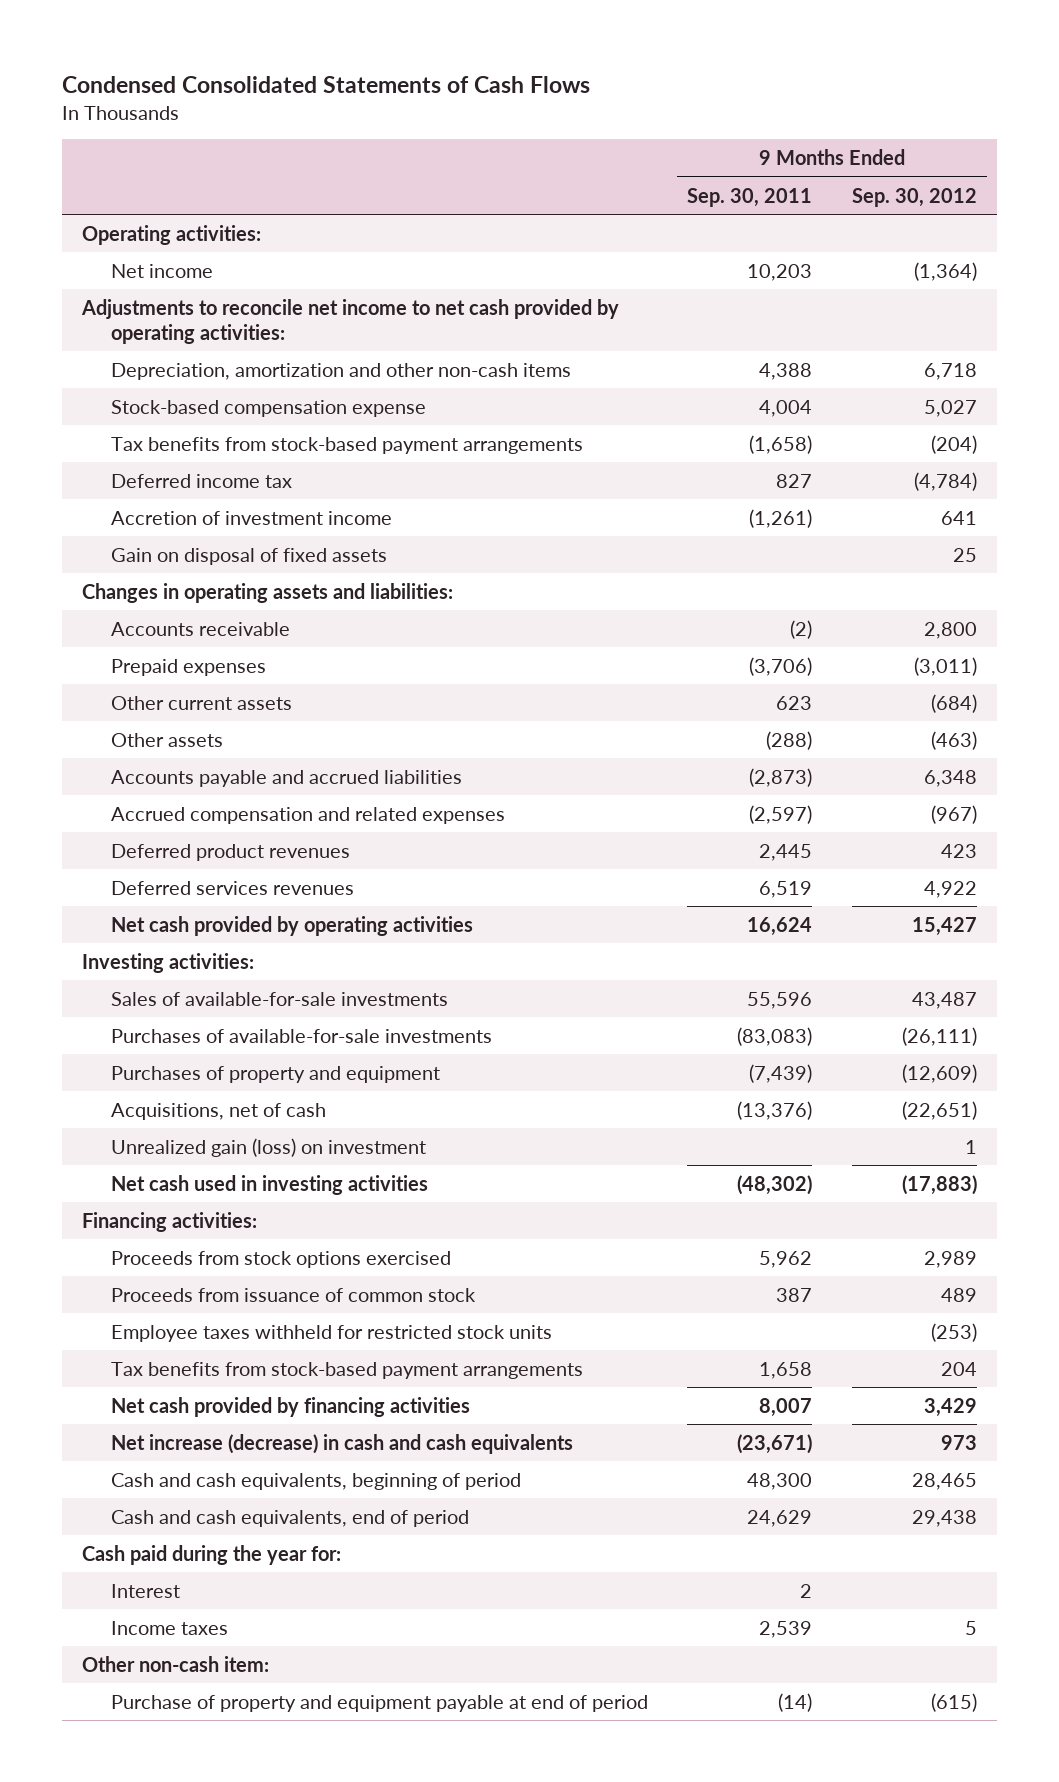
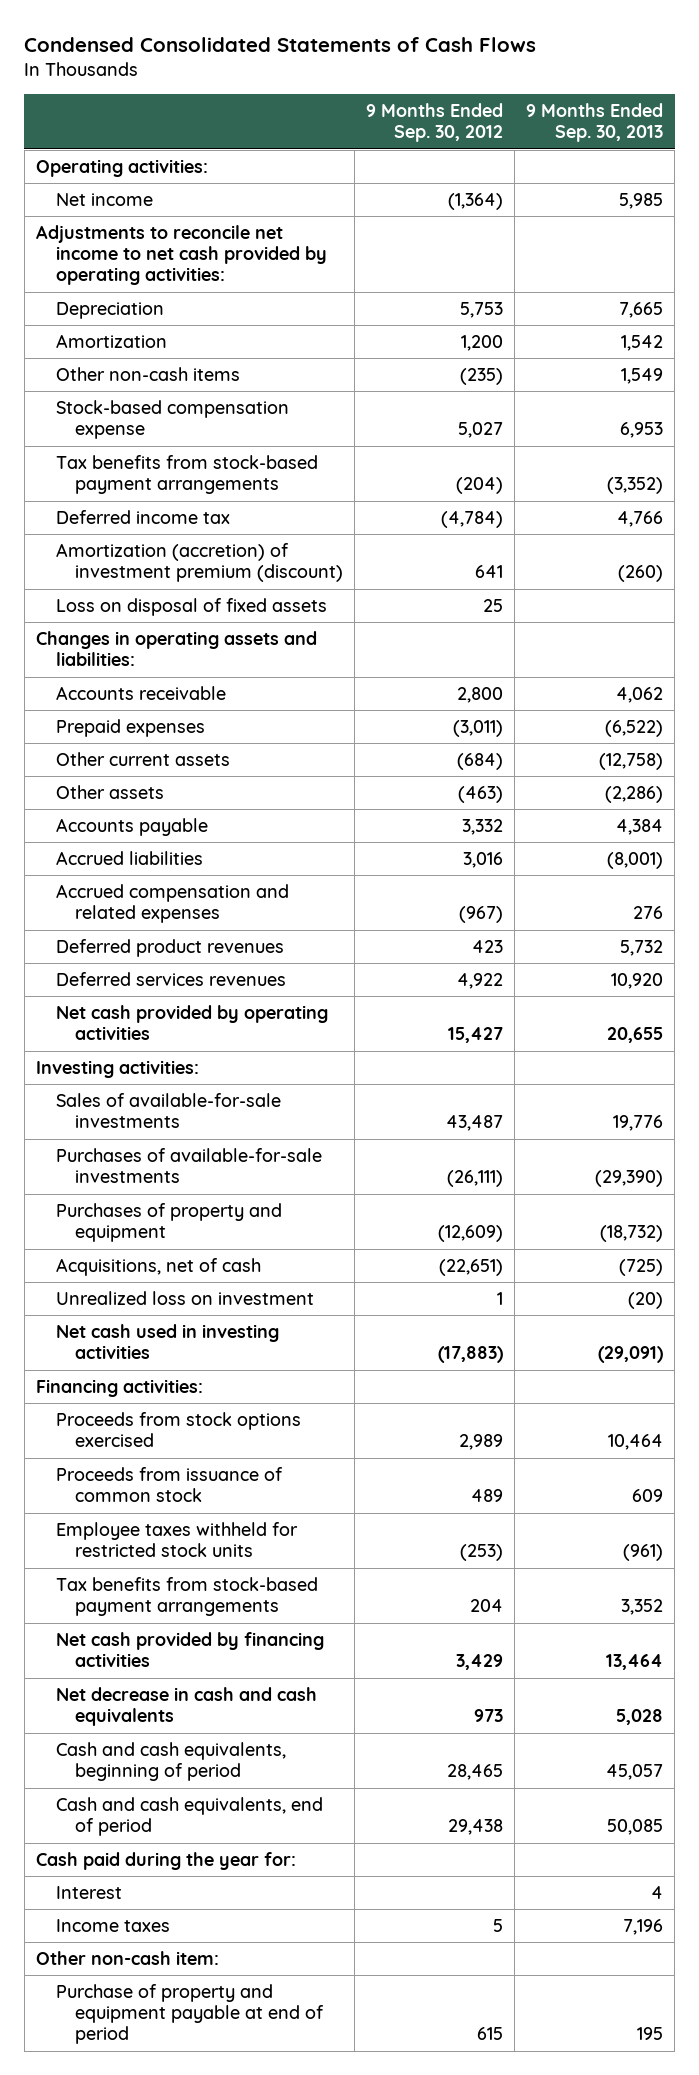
- | 9 Months Ended Sep. 30, 2011 | 9 Months Ended Sep. 30, 2012
+ | 9 Months Ended Sep. 30, 2012 | 9 Months Ended Sep. 30, 2013
- Depreciation, amortization and other non-cash items | 4,388 | 6,718
+ Depreciation | 5,753 | 7,665
+ Amortization | 1,200 | 1,542
+ Other non-cash items | (235) | 1,549
- Accretion of investment income | (1,261) | 641
- Gain on disposal of fixed assets | | 25
+ Amortization (accretion) of investment premium (discount) | 641 | (260)
+ Loss on disposal of fixed assets | 25 |
- Accounts payable and accrued liabilities | (2,873) | 6,348
+ Accounts payable | 3,332 | 4,384
+ Accrued liabilities | 3,016 | (8,001)
- Unrealized gain (loss) on investment | | 1
+ Unrealized loss on investment | 1 | (20)
- Net increase (decrease) in cash and cash equivalents | (23,671) | 973
+ Net decrease in cash and cash equivalents | 973 | 5,028
- Purchase of property and equipment payable at end of period | (14) | (615)
+ Purchase of property and equipment payable at end of period | 615 | 195

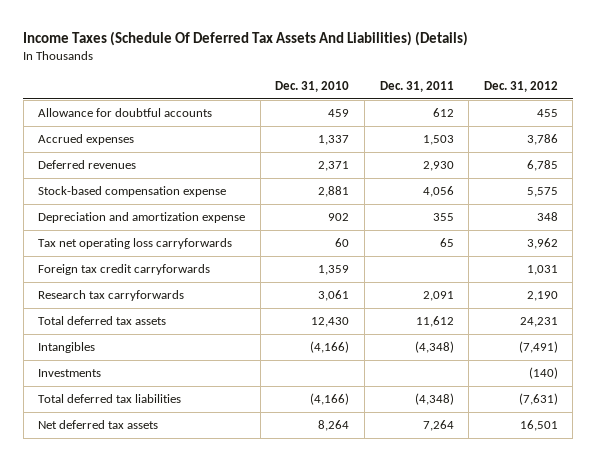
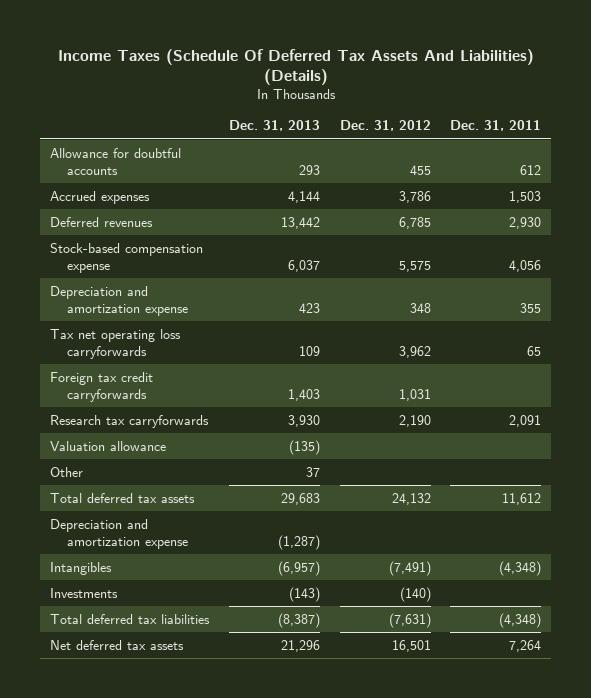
- | Dec. 31, 2010 | Dec. 31, 2011 | Dec. 31, 2012
+ | Dec. 31, 2013 | Dec. 31, 2012 | Dec. 31, 2011
- Total deferred tax assets | 12,430 | 11,612 | 24,231
+ Valuation allowance | (135) | |
+ Other | 37 | |
+ Total deferred tax assets | 29,683 | 24,132 | 11,612
+ Depreciation and amortization expense | (1,287) | |

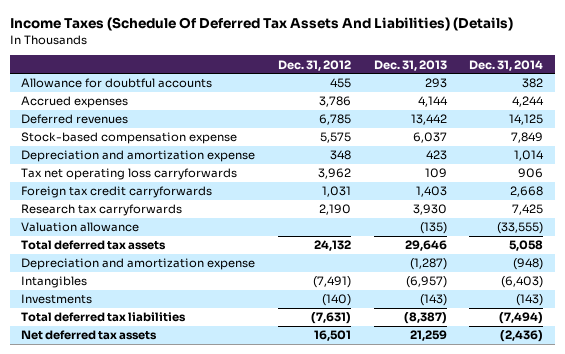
- | Dec. 31, 2013 | Dec. 31, 2012 | Dec. 31, 2011
+ | Dec. 31, 2012 | Dec. 31, 2013 | Dec. 31, 2014
- Other | 37 | |
- Total deferred tax assets | 29,683 | 24,132 | 11,612
+ Total deferred tax assets | 24,132 | 29,646 | 5,058
- Net deferred tax assets | 21,296 | 16,501 | 7,264
+ Net deferred tax assets | 16,501 | 21,259 | (2,436)

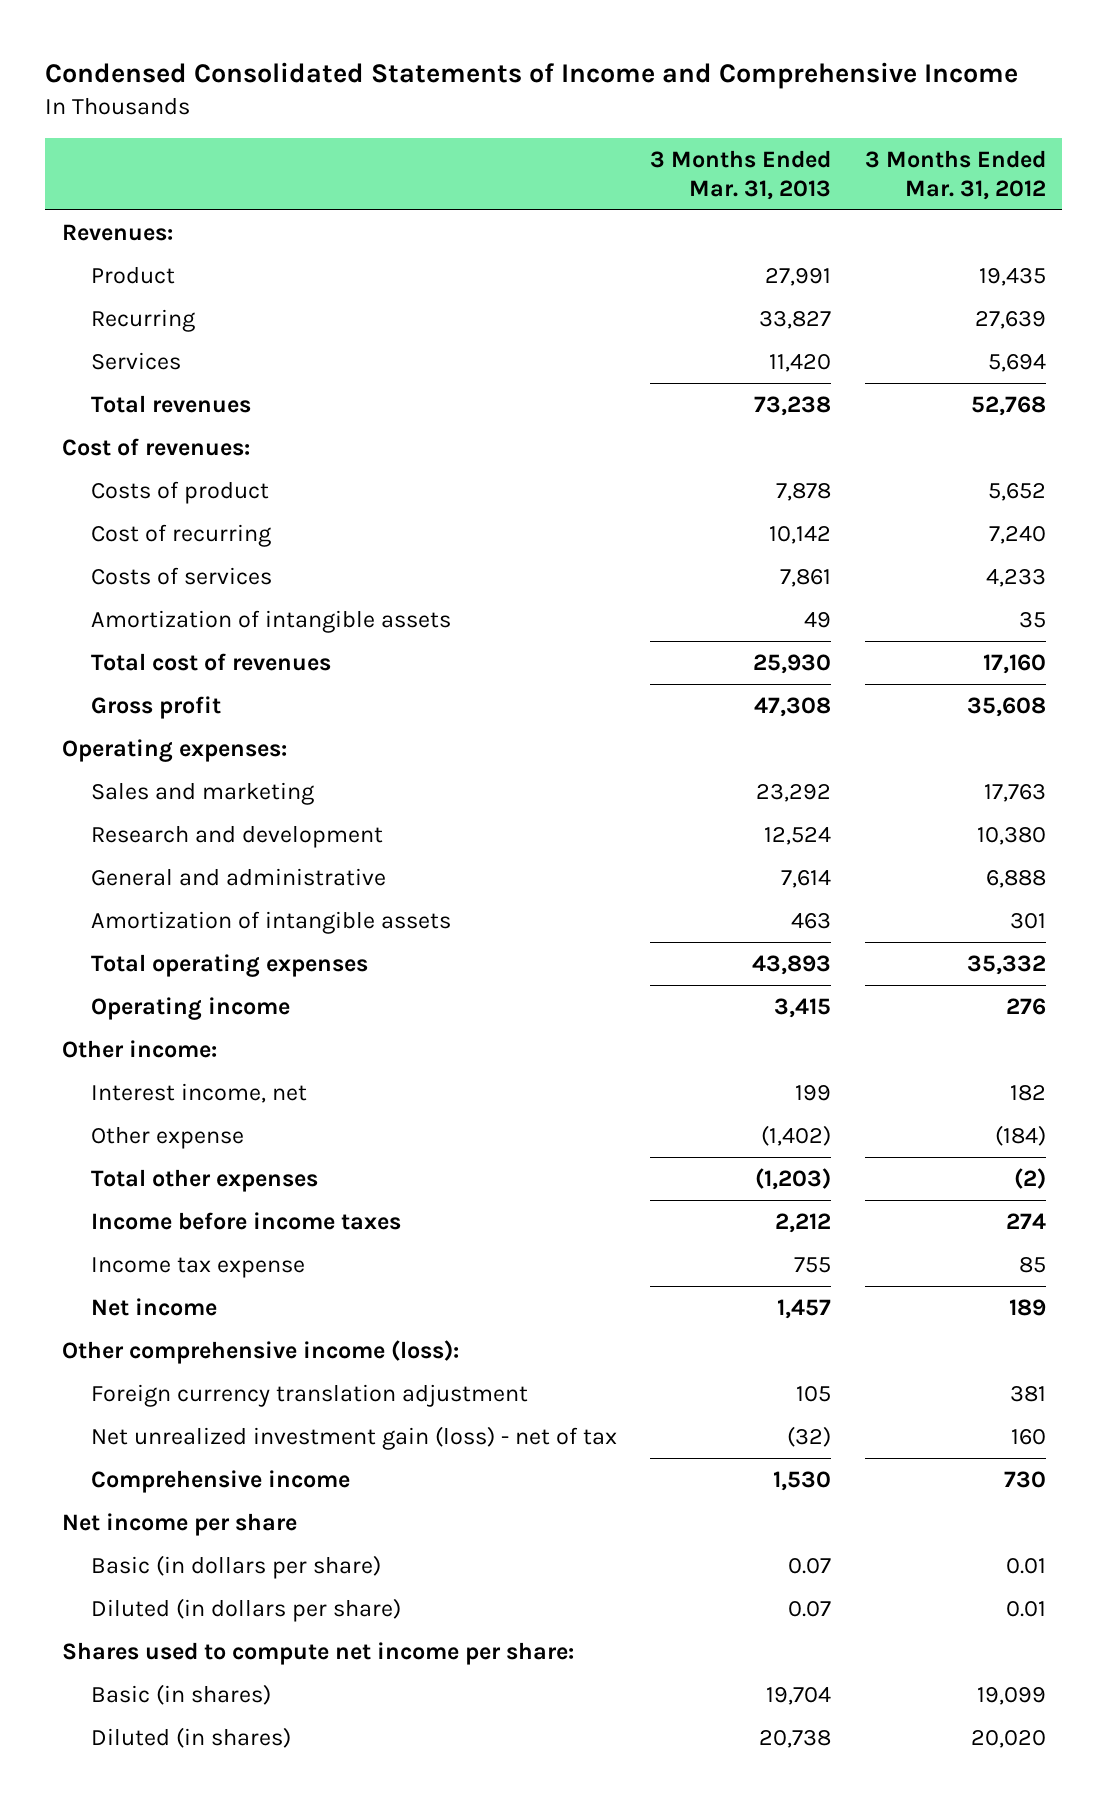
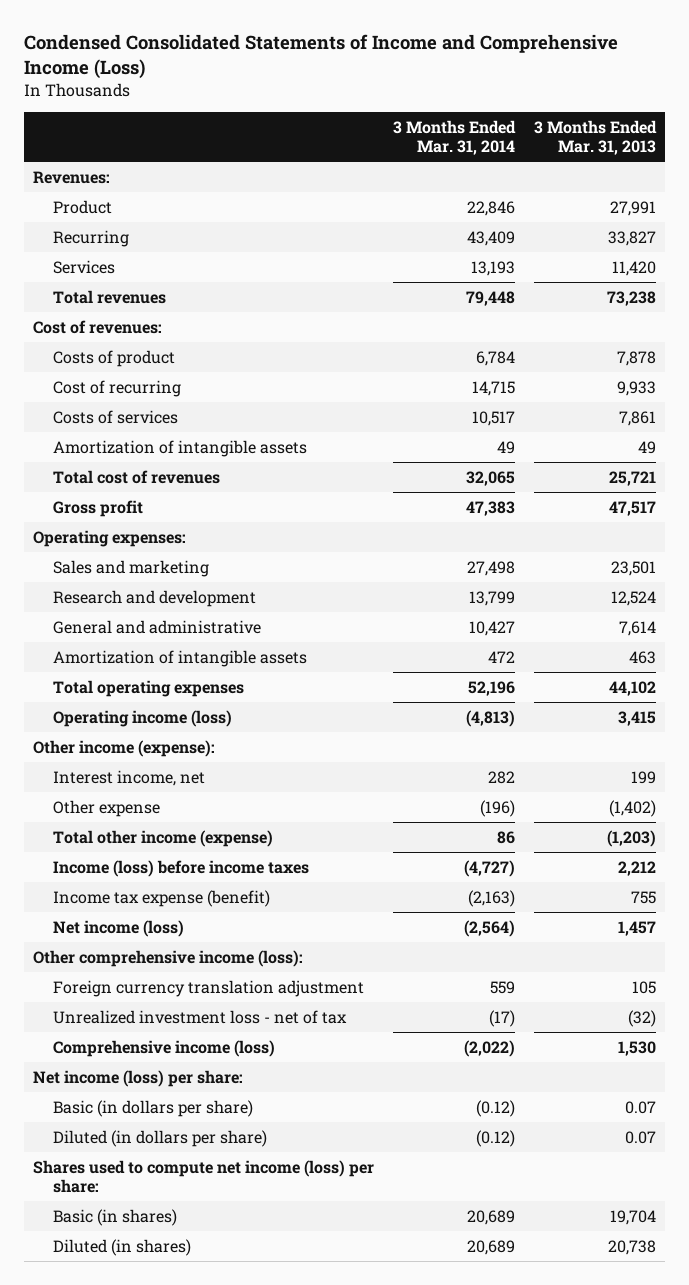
- Condensed Consolidated Statements of Income and Comprehensive Income
+ Condensed Consolidated Statements of Income and Comprehensive Income (Loss)
- | 3 Months Ended Mar. 31, 2013 | 3 Months Ended Mar. 31, 2012
+ | 3 Months Ended Mar. 31, 2014 | 3 Months Ended Mar. 31, 2013
- Cost of recurring | 10,142 | 7,240
+ Cost of recurring | 14,715 | 9,933
- Total cost of revenues | 25,930 | 17,160
- Gross profit | 47,308 | 35,608
+ Total cost of revenues | 32,065 | 25,721
+ Gross profit | 47,383 | 47,517
- Sales and marketing | 23,292 | 17,763
+ Sales and marketing | 27,498 | 23,501
- Total operating expenses | 43,893 | 35,332
- Operating income | 3,415 | 276
- Other income:
+ Total operating expenses | 52,196 | 44,102
+ Operating income (loss) | (4,813) | 3,415
+ Other income (expense):
- Total other expenses | (1,203) | (2)
- Income before income taxes | 2,212 | 274
- Income tax expense | 755 | 85
- Net income | 1,457 | 189
+ Total other income (expense) | 86 | (1,203)
+ Income (loss) before income taxes | (4,727) | 2,212
+ Income tax expense (benefit) | (2,163) | 755
+ Net income (loss) | (2,564) | 1,457
- Net unrealized investment gain (loss) - net of tax | (32) | 160
- Comprehensive income | 1,530 | 730
- Net income per share
+ Unrealized investment loss - net of tax | (17) | (32)
+ Comprehensive income (loss) | (2,022) | 1,530
+ Net income (loss) per share:
- Shares used to compute net income per share:
+ Shares used to compute net income (loss) per share:

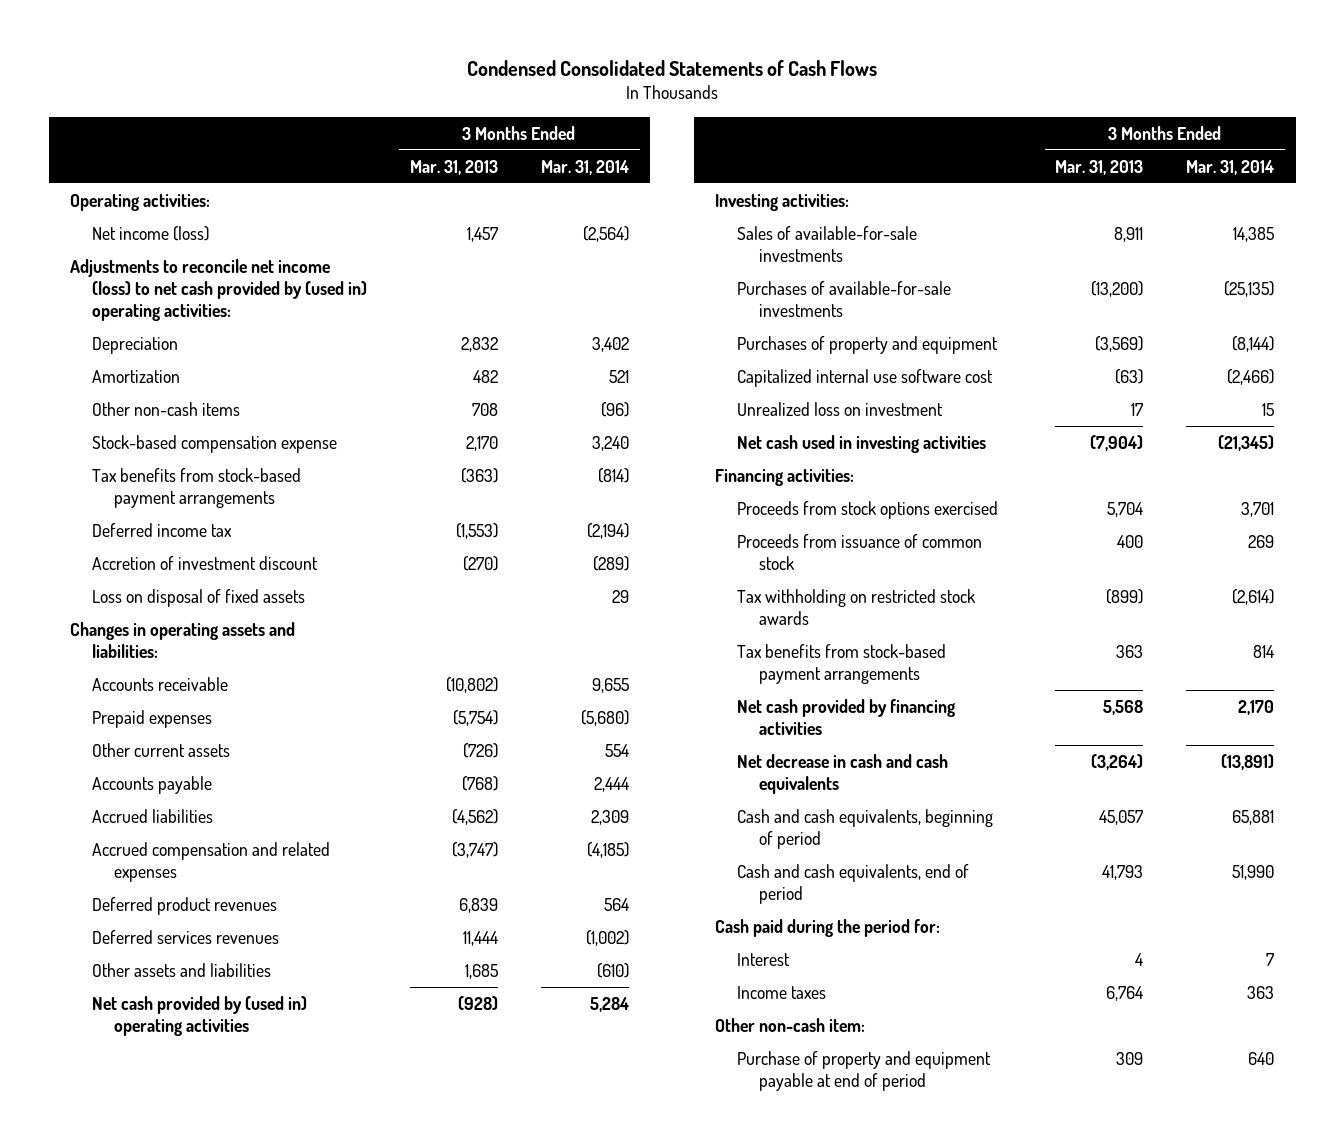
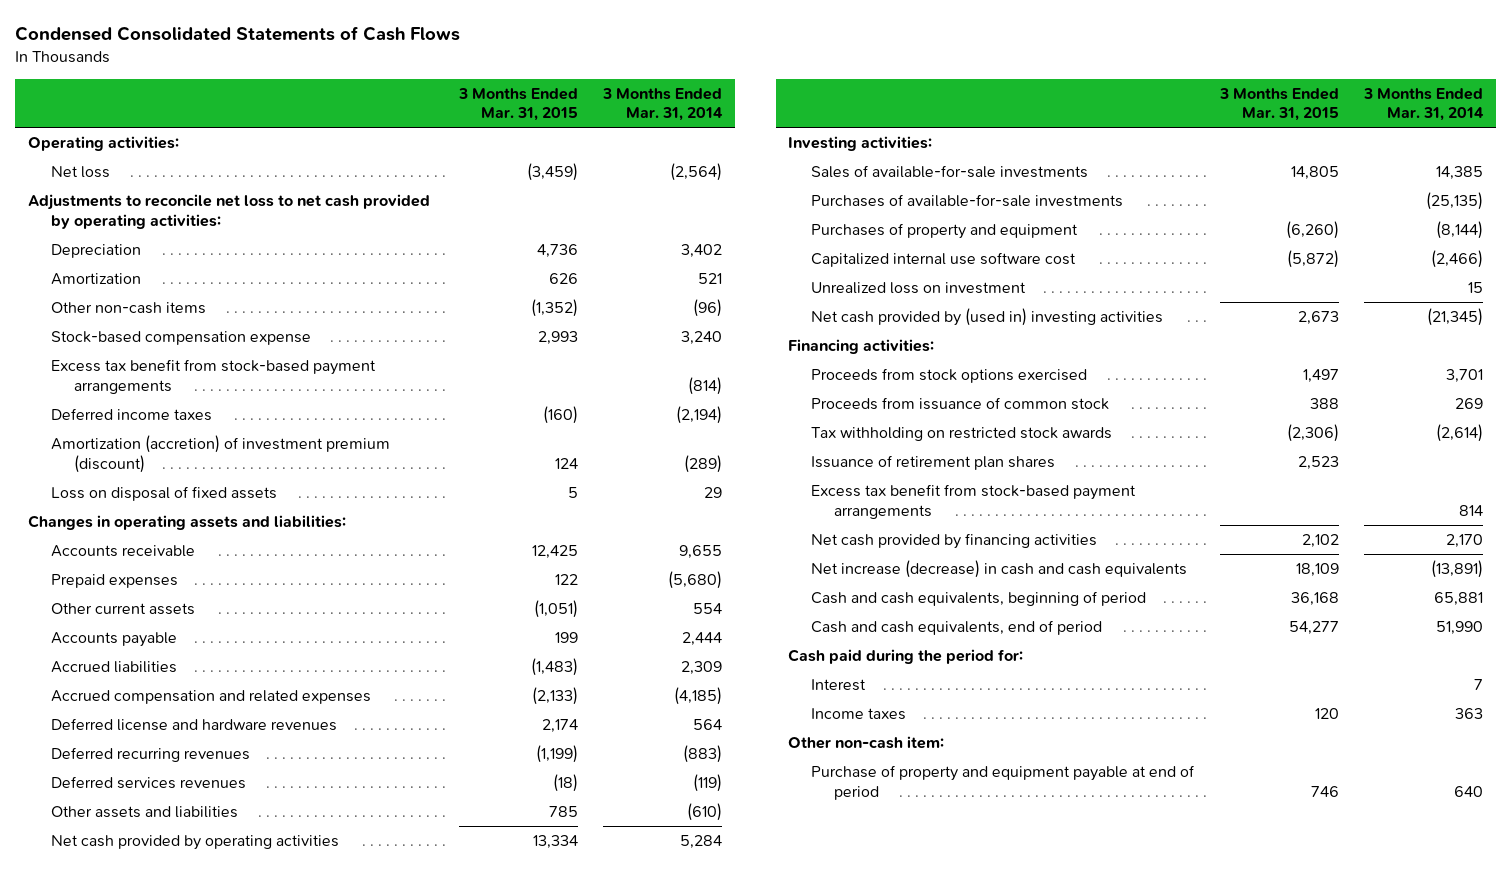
- | 3 Months Ended Mar. 31, 2013 | 3 Months Ended Mar. 31, 2014
+ | 3 Months Ended Mar. 31, 2015 | 3 Months Ended Mar. 31, 2014
- Net income (loss) | 1,457 | (2,564)
- Adjustments to reconcile net income (loss) to net cash provided by (used in) operating activities:
+ Net loss | (3,459) | (2,564)
+ Adjustments to reconcile net loss to net cash provided by operating activities:
- Tax benefits from stock-based payment arrangements | (363) | (814)
- Deferred income tax | (1,553) | (2,194)
- Accretion of investment discount | (270) | (289)
+ Excess tax benefit from stock-based payment arrangements | | (814)
+ Deferred income taxes | (160) | (2,194)
+ Amortization (accretion) of investment premium (discount) | 124 | (289)
- Deferred product revenues | 6,839 | 564
- Deferred services revenues | 11,444 | (1,002)
+ Deferred license and hardware revenues | 2,174 | 564
+ Deferred recurring revenues | (1,199) | (883)
+ Deferred services revenues | (18) | (119)
- Net cash provided by (used in) operating activities | (928) | 5,284
+ Net cash provided by operating activities | 13,334 | 5,284
- Net cash used in investing activities | (7,904) | (21,345)
+ Net cash provided by (used in) investing activities | 2,673 | (21,345)
- Tax benefits from stock-based payment arrangements | 363 | 814
+ Issuance of retirement plan shares | 2,523 |
+ Excess tax benefit from stock-based payment arrangements | | 814
- Net decrease in cash and cash equivalents | (3,264) | (13,891)
+ Net increase (decrease) in cash and cash equivalents | 18,109 | (13,891)

